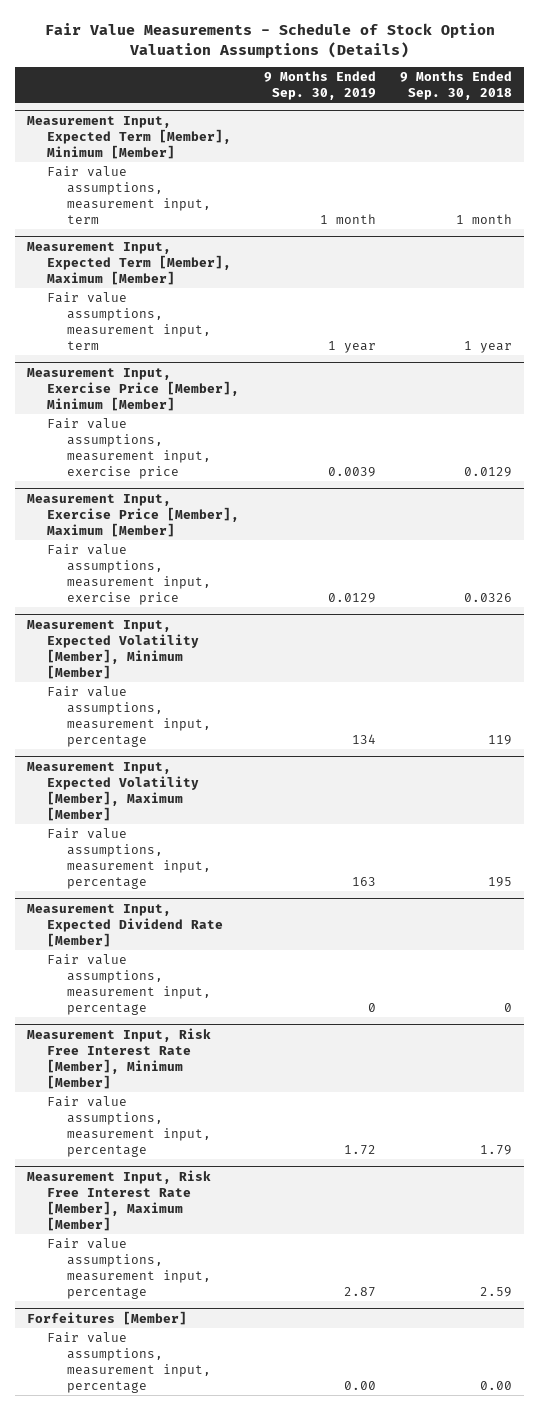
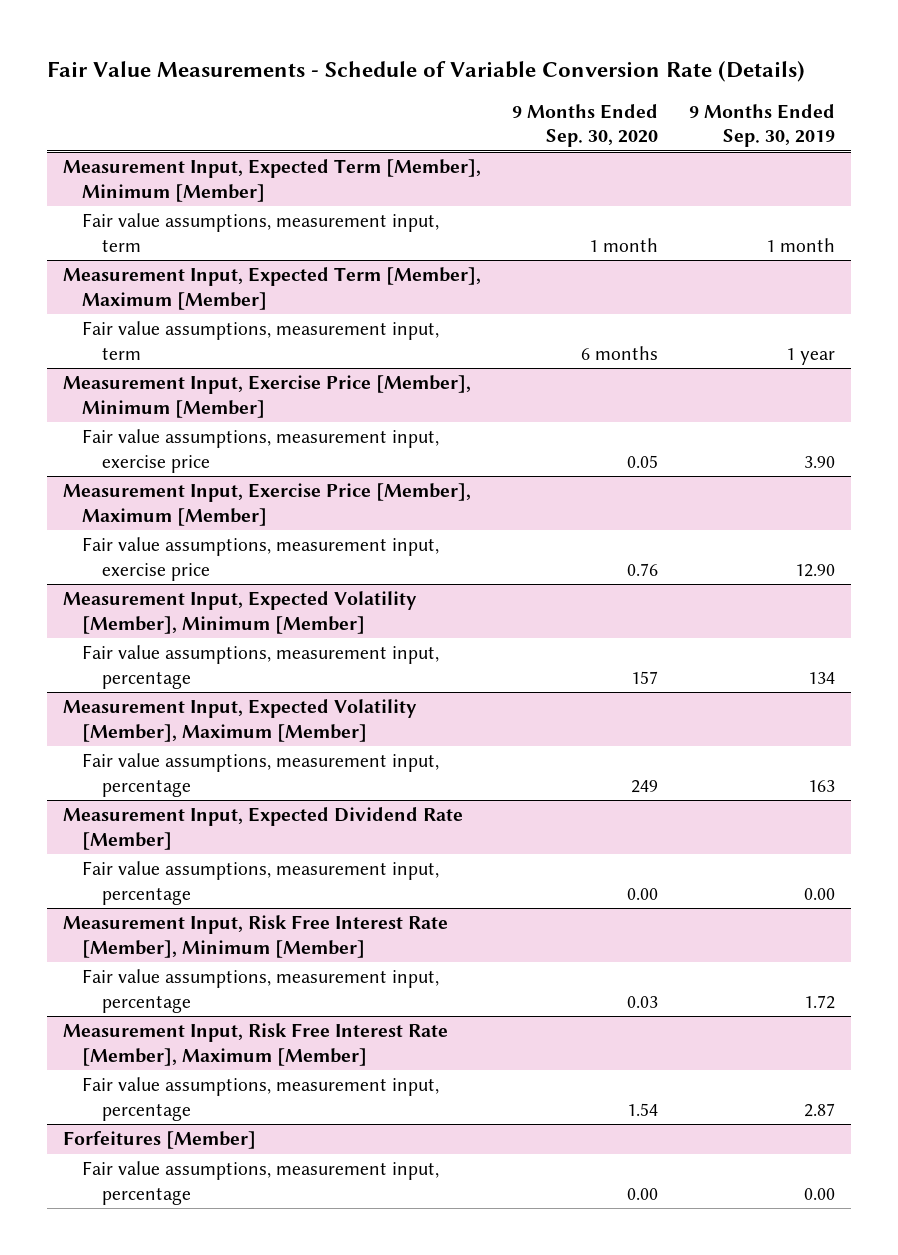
- Fair Value Measurements - Schedule of Stock Option Valuation Assumptions (Details)
+ Fair Value Measurements - Schedule of Variable Conversion Rate (Details)
- | 9 Months Ended Sep. 30, 2019 | 9 Months Ended Sep. 30, 2018
+ | 9 Months Ended Sep. 30, 2020 | 9 Months Ended Sep. 30, 2019
@ Measurement Input, Exercise Price [Member], Minimum [Member]
- Fair value assumptions, measurement input, exercise price | 0.0039 | 0.0129
+ Fair value assumptions, measurement input, exercise price | 0.05 | 3.90
@ Measurement Input, Exercise Price [Member], Maximum [Member]
- Fair value assumptions, measurement input, exercise price | 0.0129 | 0.0326
+ Fair value assumptions, measurement input, exercise price | 0.76 | 12.90
@ Measurement Input, Expected Dividend Rate [Member]
- Fair value assumptions, measurement input, percentage | 0 | 0
+ Fair value assumptions, measurement input, percentage | 0.00 | 0.00

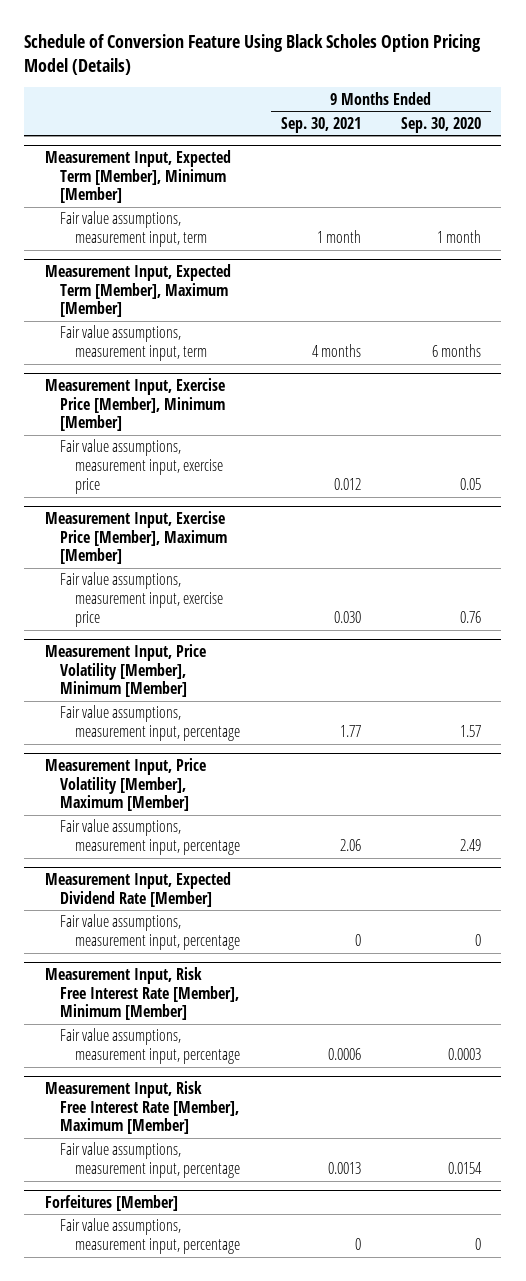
- Fair Value Measurements - Schedule of Variable Conversion Rate (Details)
+ Schedule of Conversion Feature Using Black Scholes Option Pricing Model (Details)
- | 9 Months Ended Sep. 30, 2020 | 9 Months Ended Sep. 30, 2019
+ | 9 Months Ended Sep. 30, 2021 | 9 Months Ended Sep. 30, 2020
- Measurement Input, Expected Volatility [Member], Minimum [Member]
- Fair value assumptions, measurement input, percentage | 157 | 134
- Measurement Input, Expected Volatility [Member], Maximum [Member]
- Fair value assumptions, measurement input, percentage | 249 | 163
+ Measurement Input, Price Volatility [Member], Minimum [Member]
+ Fair value assumptions, measurement input, percentage | 1.77 | 1.57
+ Measurement Input, Price Volatility [Member], Maximum [Member]
+ Fair value assumptions, measurement input, percentage | 2.06 | 2.49
@ Measurement Input, Expected Dividend Rate [Member]
- Fair value assumptions, measurement input, percentage | 0.00 | 0.00
+ Fair value assumptions, measurement input, percentage | 0 | 0
@ Measurement Input, Risk Free Interest Rate [Member], Minimum [Member]
- Fair value assumptions, measurement input, percentage | 0.03 | 1.72
+ Fair value assumptions, measurement input, percentage | 0.0006 | 0.0003
@ Measurement Input, Risk Free Interest Rate [Member], Maximum [Member]
- Fair value assumptions, measurement input, percentage | 1.54 | 2.87
+ Fair value assumptions, measurement input, percentage | 0.0013 | 0.0154
@ Forfeitures [Member]
- Fair value assumptions, measurement input, percentage | 0.00 | 0.00
+ Fair value assumptions, measurement input, percentage | 0 | 0

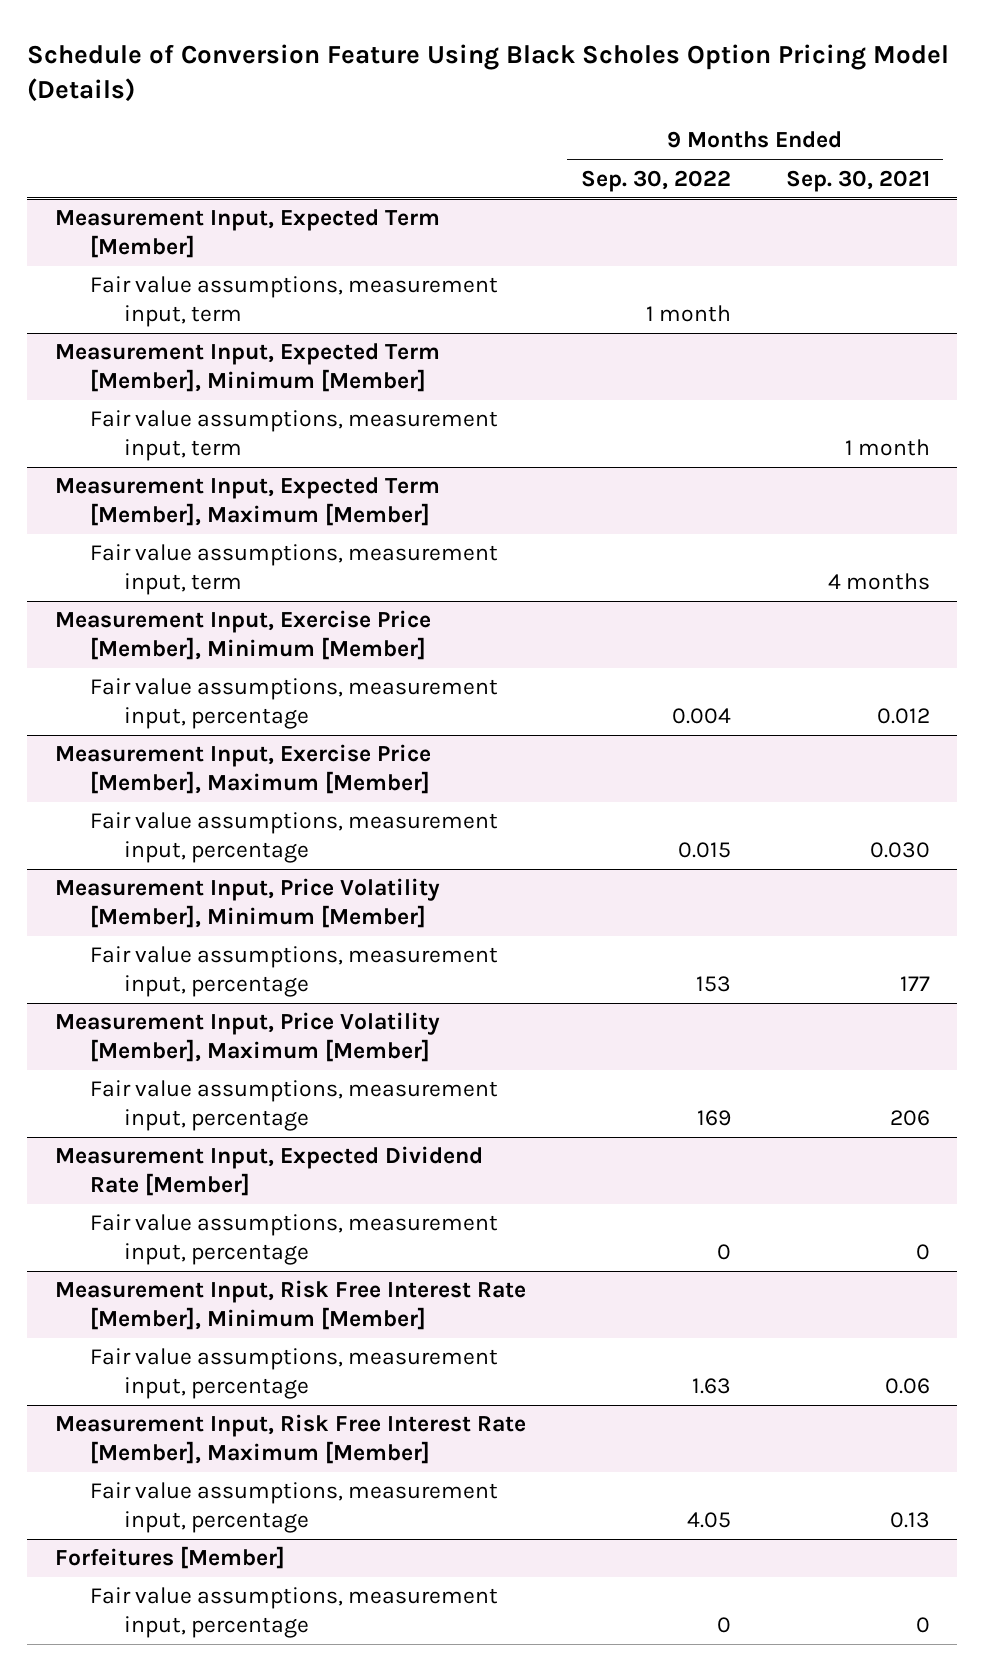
- | 9 Months Ended Sep. 30, 2021 | 9 Months Ended Sep. 30, 2020
+ | 9 Months Ended Sep. 30, 2022 | 9 Months Ended Sep. 30, 2021
+ Measurement Input, Expected Term [Member]
+ Fair value assumptions, measurement input, term | 1 month |
@ Measurement Input, Exercise Price [Member], Minimum [Member]
- Fair value assumptions, measurement input, exercise price | 0.012 | 0.05
+ Fair value assumptions, measurement input, percentage | 0.004 | 0.012
@ Measurement Input, Exercise Price [Member], Maximum [Member]
- Fair value assumptions, measurement input, exercise price | 0.030 | 0.76
+ Fair value assumptions, measurement input, percentage | 0.015 | 0.030
@ Measurement Input, Price Volatility [Member], Minimum [Member]
- Fair value assumptions, measurement input, percentage | 1.77 | 1.57
+ Fair value assumptions, measurement input, percentage | 153 | 177
@ Measurement Input, Price Volatility [Member], Maximum [Member]
- Fair value assumptions, measurement input, percentage | 2.06 | 2.49
+ Fair value assumptions, measurement input, percentage | 169 | 206
@ Measurement Input, Risk Free Interest Rate [Member], Minimum [Member]
- Fair value assumptions, measurement input, percentage | 0.0006 | 0.0003
+ Fair value assumptions, measurement input, percentage | 1.63 | 0.06
@ Measurement Input, Risk Free Interest Rate [Member], Maximum [Member]
- Fair value assumptions, measurement input, percentage | 0.0013 | 0.0154
+ Fair value assumptions, measurement input, percentage | 4.05 | 0.13

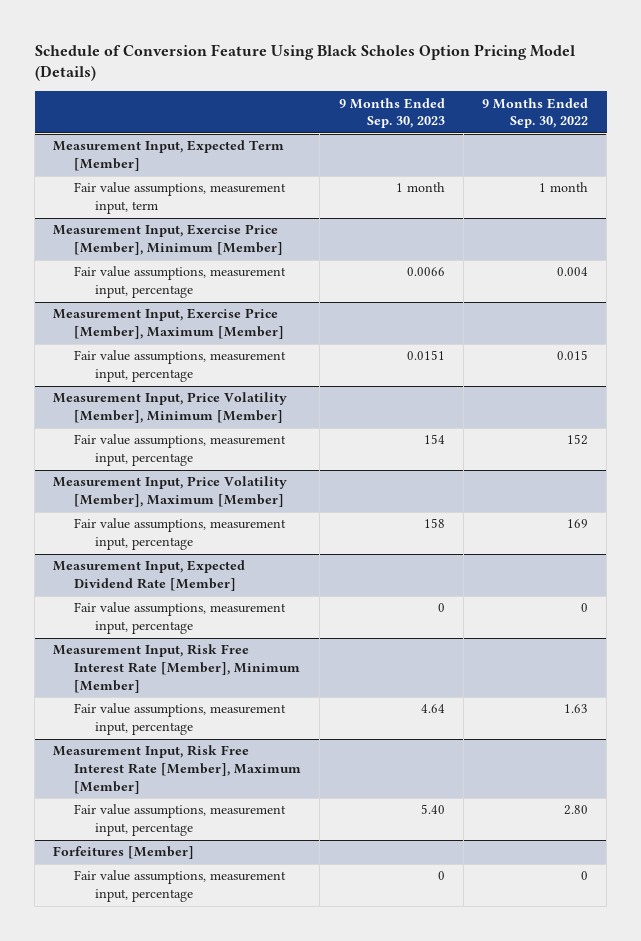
- | 9 Months Ended Sep. 30, 2022 | 9 Months Ended Sep. 30, 2021
+ | 9 Months Ended Sep. 30, 2023 | 9 Months Ended Sep. 30, 2022
- Measurement Input, Expected Term [Member], Minimum [Member]
- Fair value assumptions, measurement input, term | | 1 month
- Measurement Input, Expected Term [Member], Maximum [Member]
- Fair value assumptions, measurement input, term | | 4 months
@ Measurement Input, Price Volatility [Member], Minimum [Member]
- Fair value assumptions, measurement input, percentage | 153 | 177
+ Fair value assumptions, measurement input, percentage | 154 | 152
@ Measurement Input, Risk Free Interest Rate [Member], Maximum [Member]
- Fair value assumptions, measurement input, percentage | 4.05 | 0.13
+ Fair value assumptions, measurement input, percentage | 5.40 | 2.80

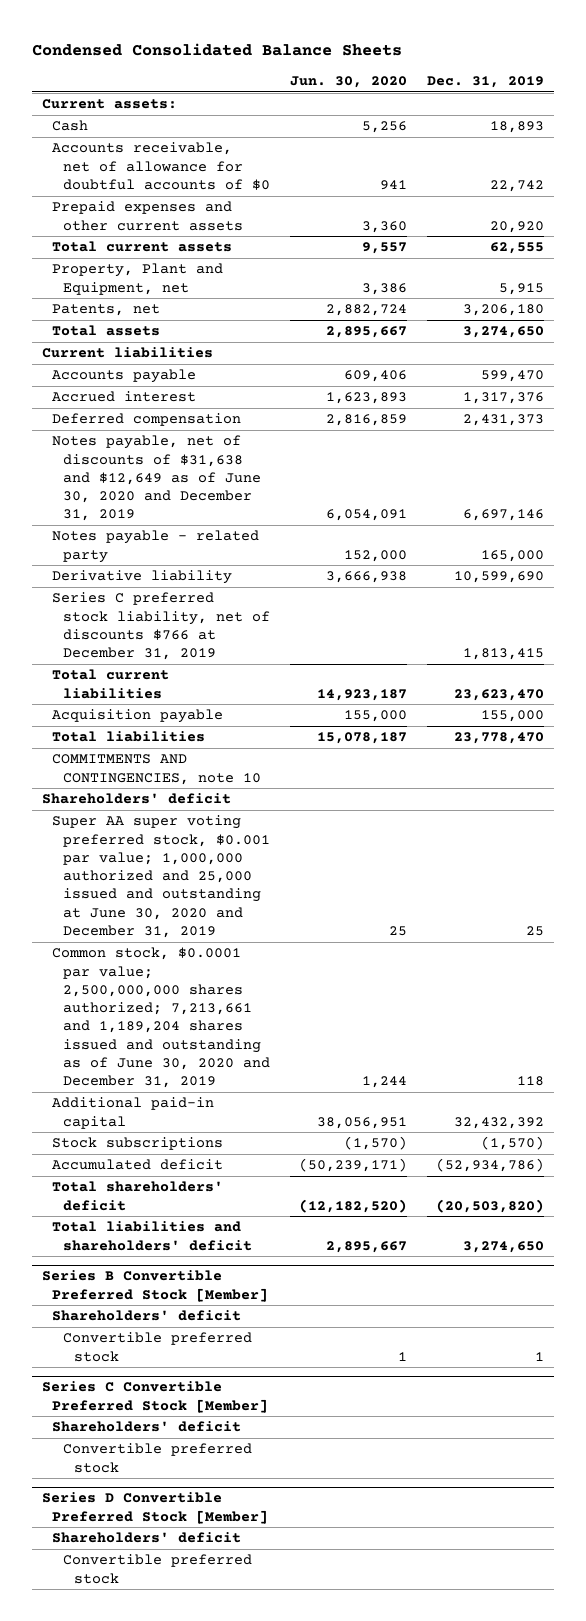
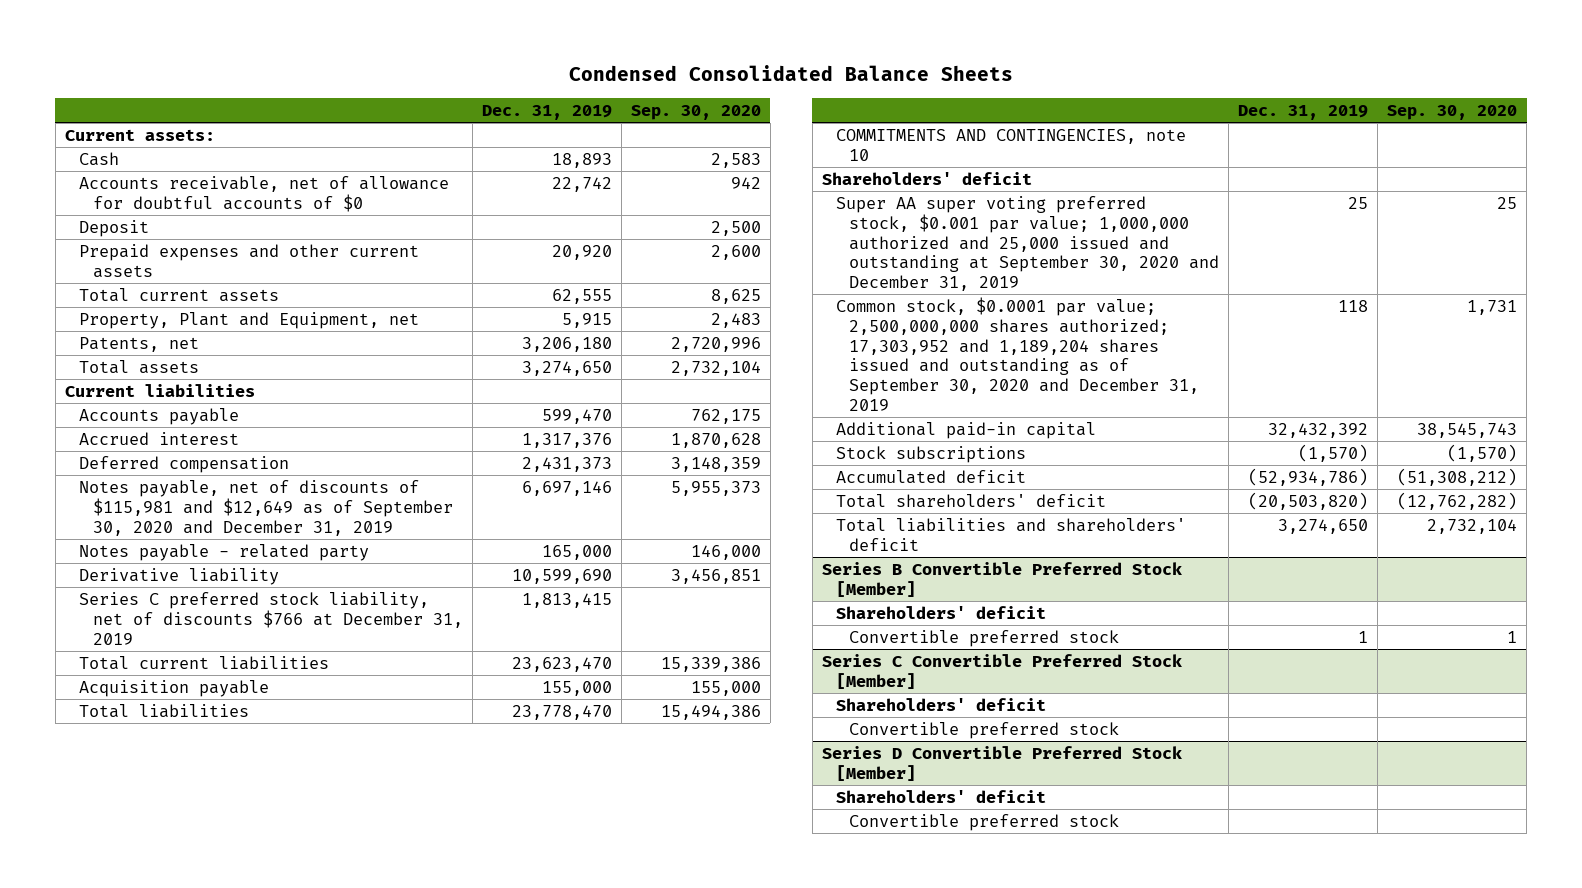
- | Jun. 30, 2020 | Dec. 31, 2019
+ | Dec. 31, 2019 | Sep. 30, 2020
+ Deposit | | 2,500
- Notes payable, net of discounts of $31,638 and $12,649 as of June 30, 2020 and December 31, 2019 | 6,054,091 | 6,697,146
+ Notes payable, net of discounts of $115,981 and $12,649 as of September 30, 2020 and December 31, 2019 | 6,697,146 | 5,955,373
- Super AA super voting preferred stock, $0.001 par value; 1,000,000 authorized and 25,000 issued and outstanding at June 30, 2020 and December 31, 2019 | 25 | 25
- Common stock, $0.0001 par value; 2,500,000,000 shares authorized; 7,213,661 and 1,189,204 shares issued and outstanding as of June 30, 2020 and December 31, 2019 | 1,244 | 118
+ Super AA super voting preferred stock, $0.001 par value; 1,000,000 authorized and 25,000 issued and outstanding at September 30, 2020 and December 31, 2019 | 25 | 25
+ Common stock, $0.0001 par value; 2,500,000,000 shares authorized; 17,303,952 and 1,189,204 shares issued and outstanding as of September 30, 2020 and December 31, 2019 | 118 | 1,731

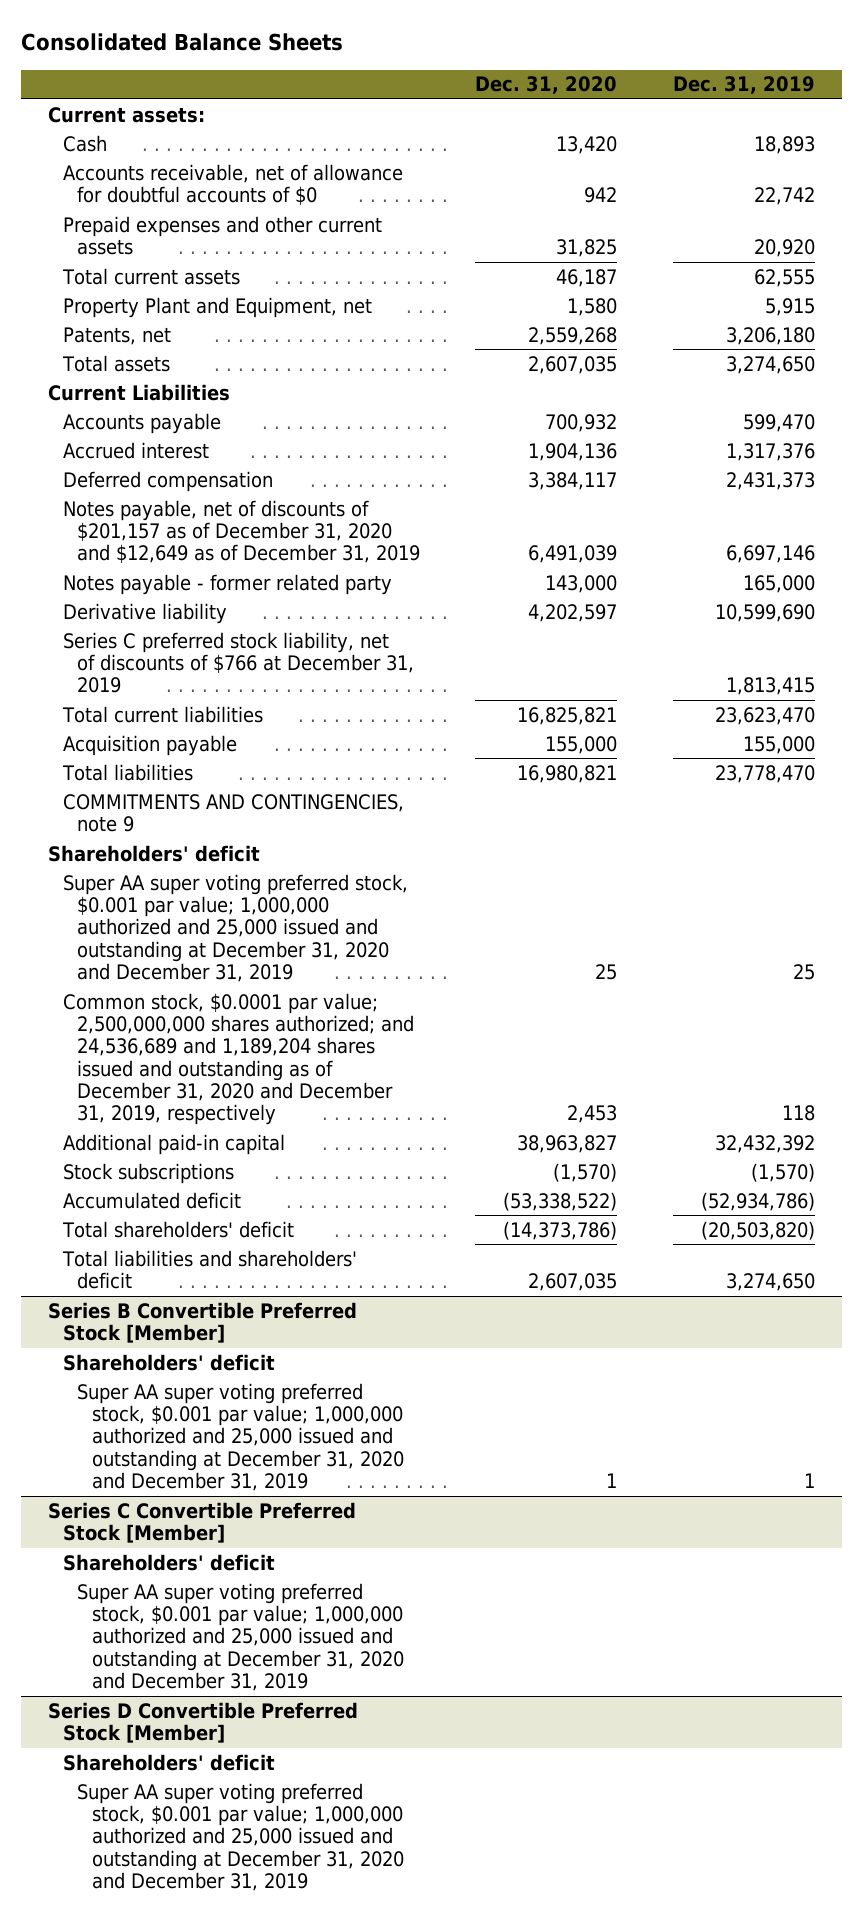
- Condensed Consolidated Balance Sheets
+ Consolidated Balance Sheets
- | Dec. 31, 2019 | Sep. 30, 2020
+ | Dec. 31, 2020 | Dec. 31, 2019
- Deposit | | 2,500
- Property, Plant and Equipment, net | 5,915 | 2,483
+ Property Plant and Equipment, net | 1,580 | 5,915
- Current liabilities
+ Current Liabilities
- Notes payable, net of discounts of $115,981 and $12,649 as of September 30, 2020 and December 31, 2019 | 6,697,146 | 5,955,373
- Notes payable - related party | 165,000 | 146,000
+ Notes payable, net of discounts of $201,157 as of December 31, 2020 and $12,649 as of December 31, 2019 | 6,491,039 | 6,697,146
+ Notes payable - former related party | 143,000 | 165,000
- Series C preferred stock liability, net of discounts $766 at December 31, 2019 | 1,813,415 |
+ Series C preferred stock liability, net of discounts of $766 at December 31, 2019 | | 1,813,415
- COMMITMENTS AND CONTINGENCIES, note 10
+ COMMITMENTS AND CONTINGENCIES, note 9
- Super AA super voting preferred stock, $0.001 par value; 1,000,000 authorized and 25,000 issued and outstanding at September 30, 2020 and December 31, 2019 | 25 | 25
- Common stock, $0.0001 par value; 2,500,000,000 shares authorized; 17,303,952 and 1,189,204 shares issued and outstanding as of September 30, 2020 and December 31, 2019 | 118 | 1,731
+ Super AA super voting preferred stock, $0.001 par value; 1,000,000 authorized and 25,000 issued and outstanding at December 31, 2020 and December 31, 2019 | 25 | 25
+ Common stock, $0.0001 par value; 2,500,000,000 shares authorized; and 24,536,689 and 1,189,204 shares issued and outstanding as of December 31, 2020 and December 31, 2019, respectively | 2,453 | 118
@ Series B Convertible Preferred Stock [Member]
- Convertible preferred stock | 1 | 1
+ Super AA super voting preferred stock, $0.001 par value; 1,000,000 authorized and 25,000 issued and outstanding at December 31, 2020 and December 31, 2019 | 1 | 1
@ Series C Convertible Preferred Stock [Member]
- Convertible preferred stock
+ Super AA super voting preferred stock, $0.001 par value; 1,000,000 authorized and 25,000 issued and outstanding at December 31, 2020 and December 31, 2019
@ Series D Convertible Preferred Stock [Member]
- Convertible preferred stock
+ Super AA super voting preferred stock, $0.001 par value; 1,000,000 authorized and 25,000 issued and outstanding at December 31, 2020 and December 31, 2019

